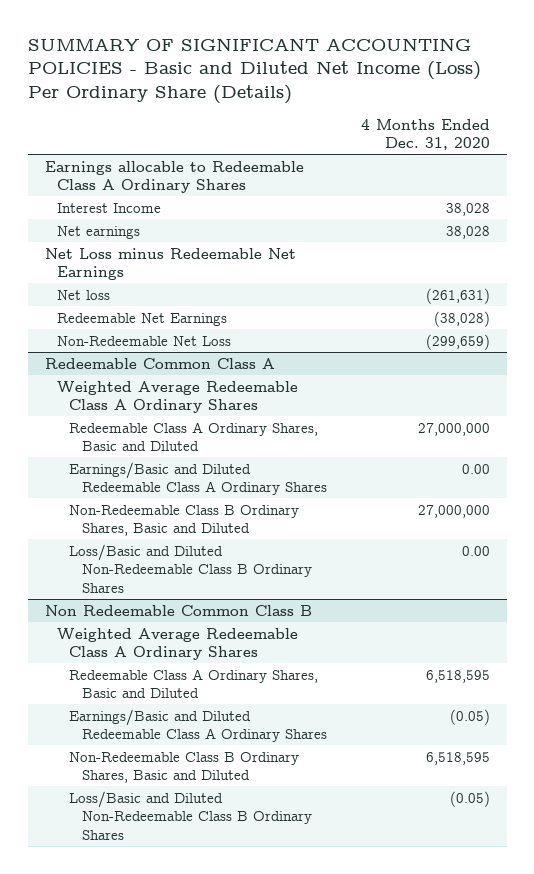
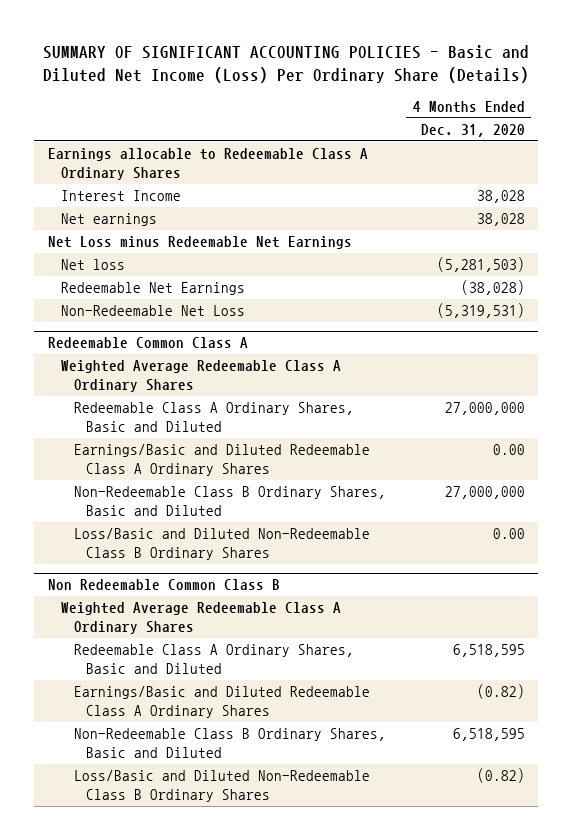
- Net loss | (261,631)
+ Net loss | (5,281,503)
- Non-Redeemable Net Loss | (299,659)
+ Non-Redeemable Net Loss | (5,319,531)
@ Non Redeemable Common Class B
- Earnings/Basic and Diluted Redeemable Class A Ordinary Shares | (0.05)
+ Earnings/Basic and Diluted Redeemable Class A Ordinary Shares | (0.82)
- Loss/Basic and Diluted Non-Redeemable Class B Ordinary Shares | (0.05)
+ Loss/Basic and Diluted Non-Redeemable Class B Ordinary Shares | (0.82)

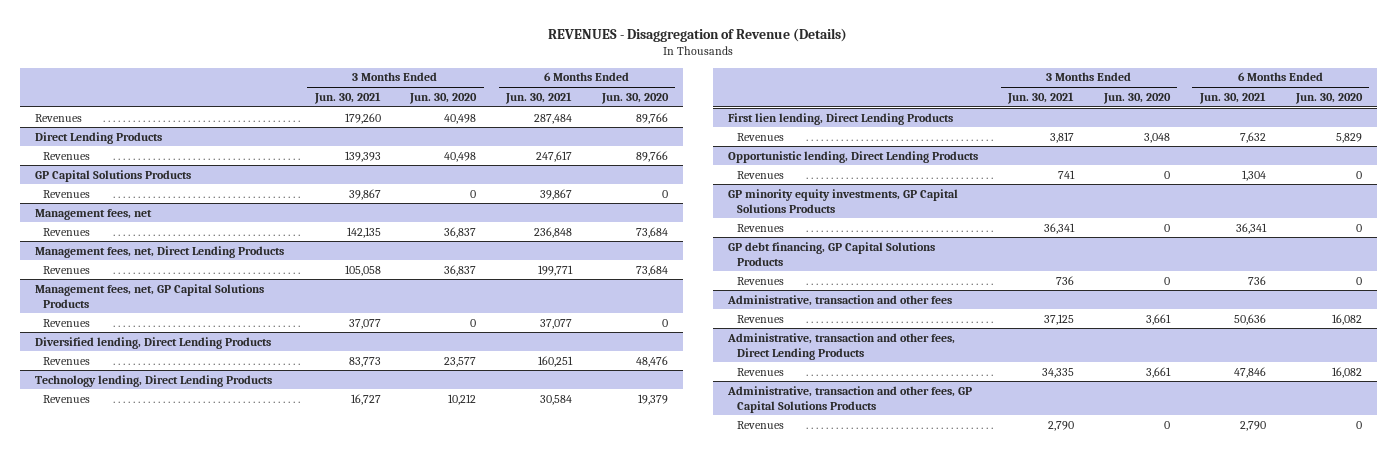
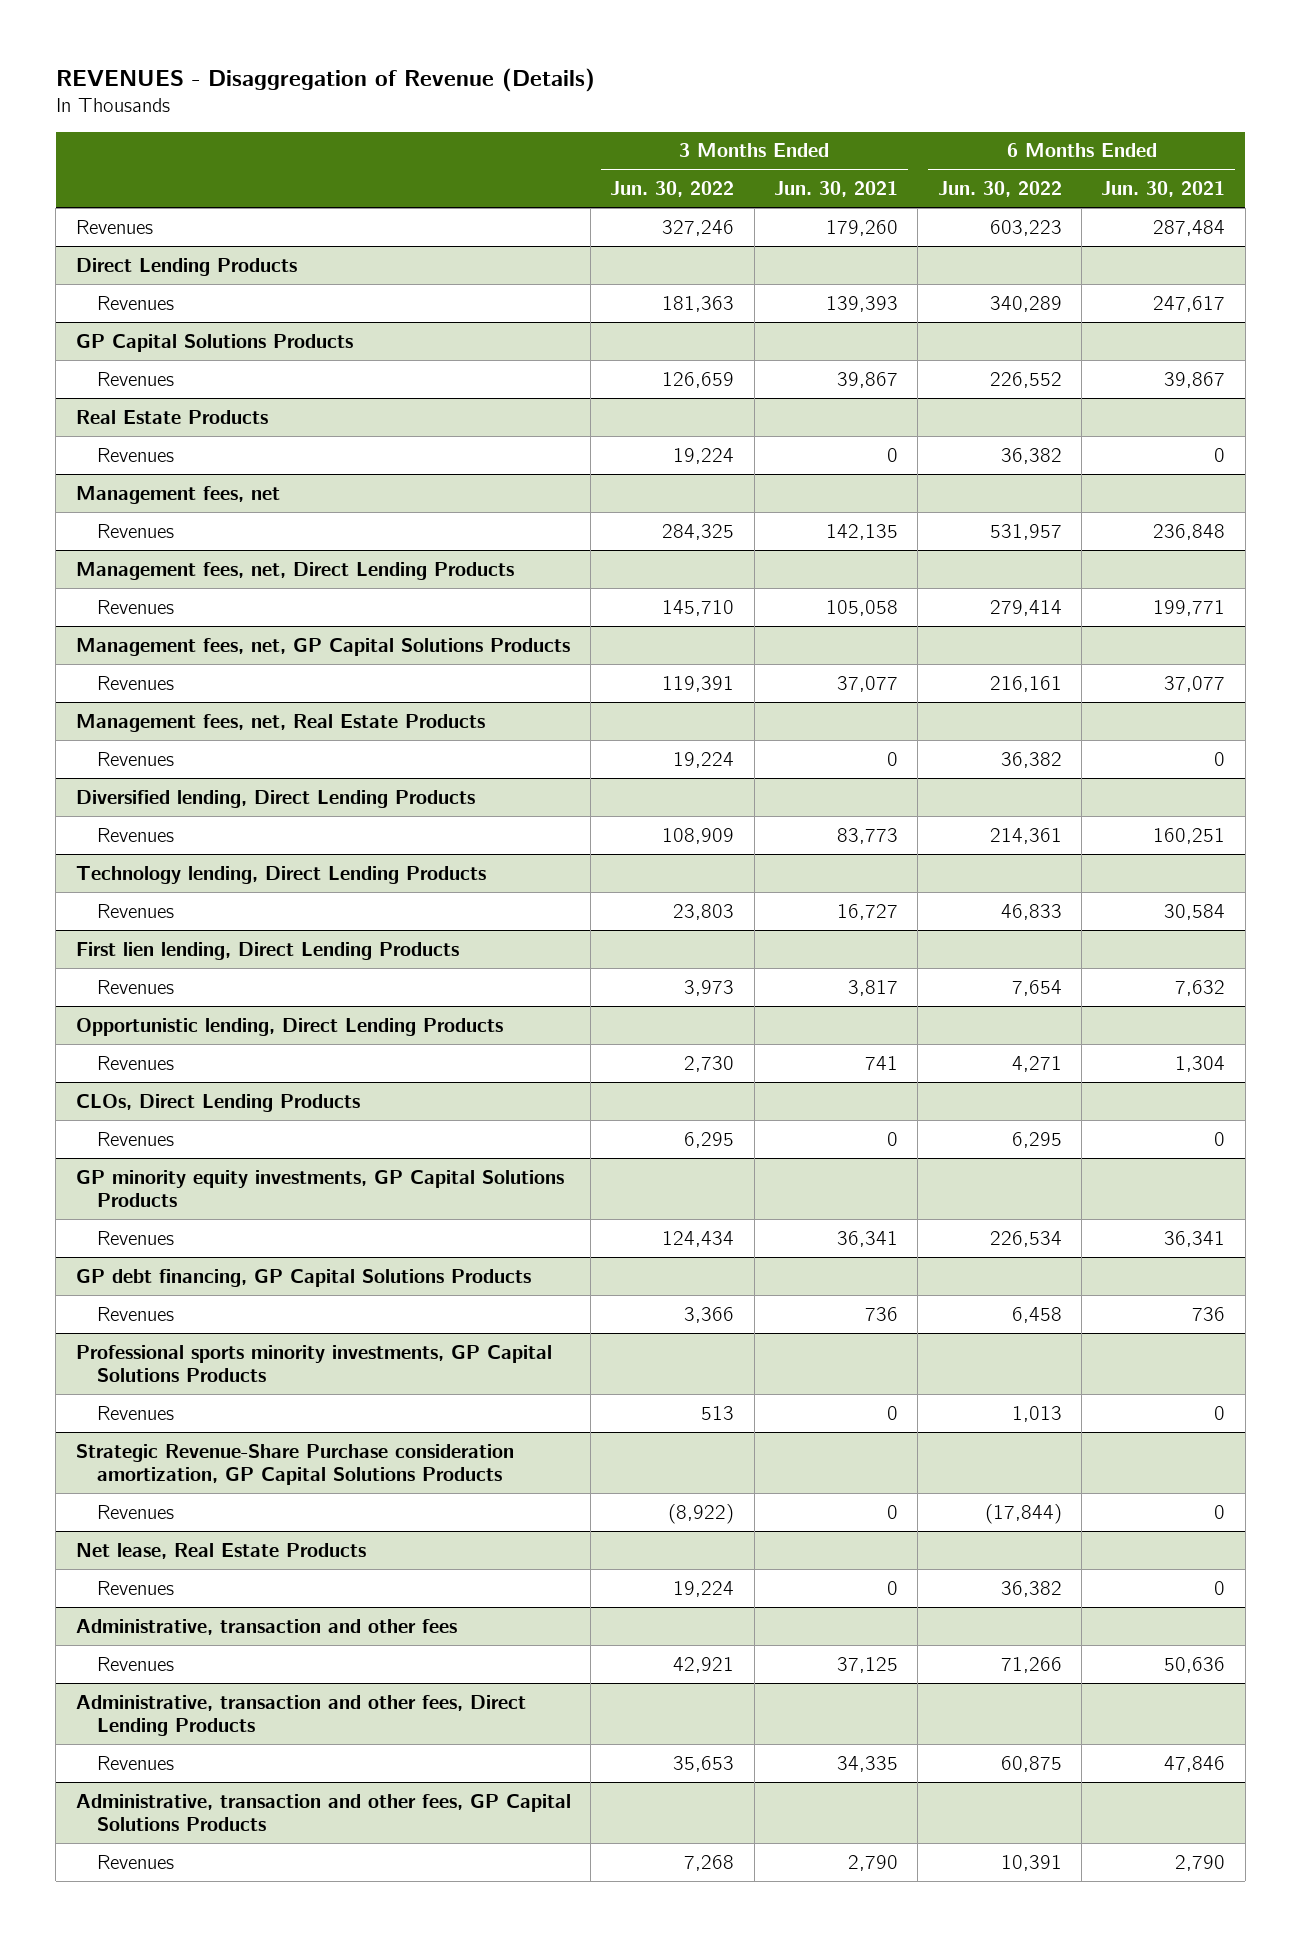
- | 3 Months Ended Jun. 30, 2021 | 3 Months Ended Jun. 30, 2020 | 6 Months Ended Jun. 30, 2021 | 6 Months Ended Jun. 30, 2020
+ | 3 Months Ended Jun. 30, 2022 | 3 Months Ended Jun. 30, 2021 | 6 Months Ended Jun. 30, 2022 | 6 Months Ended Jun. 30, 2021
+ Real Estate Products
+ Revenues | 19,224 | 0 | 36,382 | 0
+ Management fees, net, Real Estate Products
+ Revenues | 19,224 | 0 | 36,382 | 0
+ CLOs, Direct Lending Products
+ Revenues | 6,295 | 0 | 6,295 | 0
+ Professional sports minority investments, GP Capital Solutions Products
+ Revenues | 513 | 0 | 1,013 | 0
+ Strategic Revenue-Share Purchase consideration amortization, GP Capital Solutions Products
+ Revenues | (8,922) | 0 | (17,844) | 0
+ Net lease, Real Estate Products
+ Revenues | 19,224 | 0 | 36,382 | 0

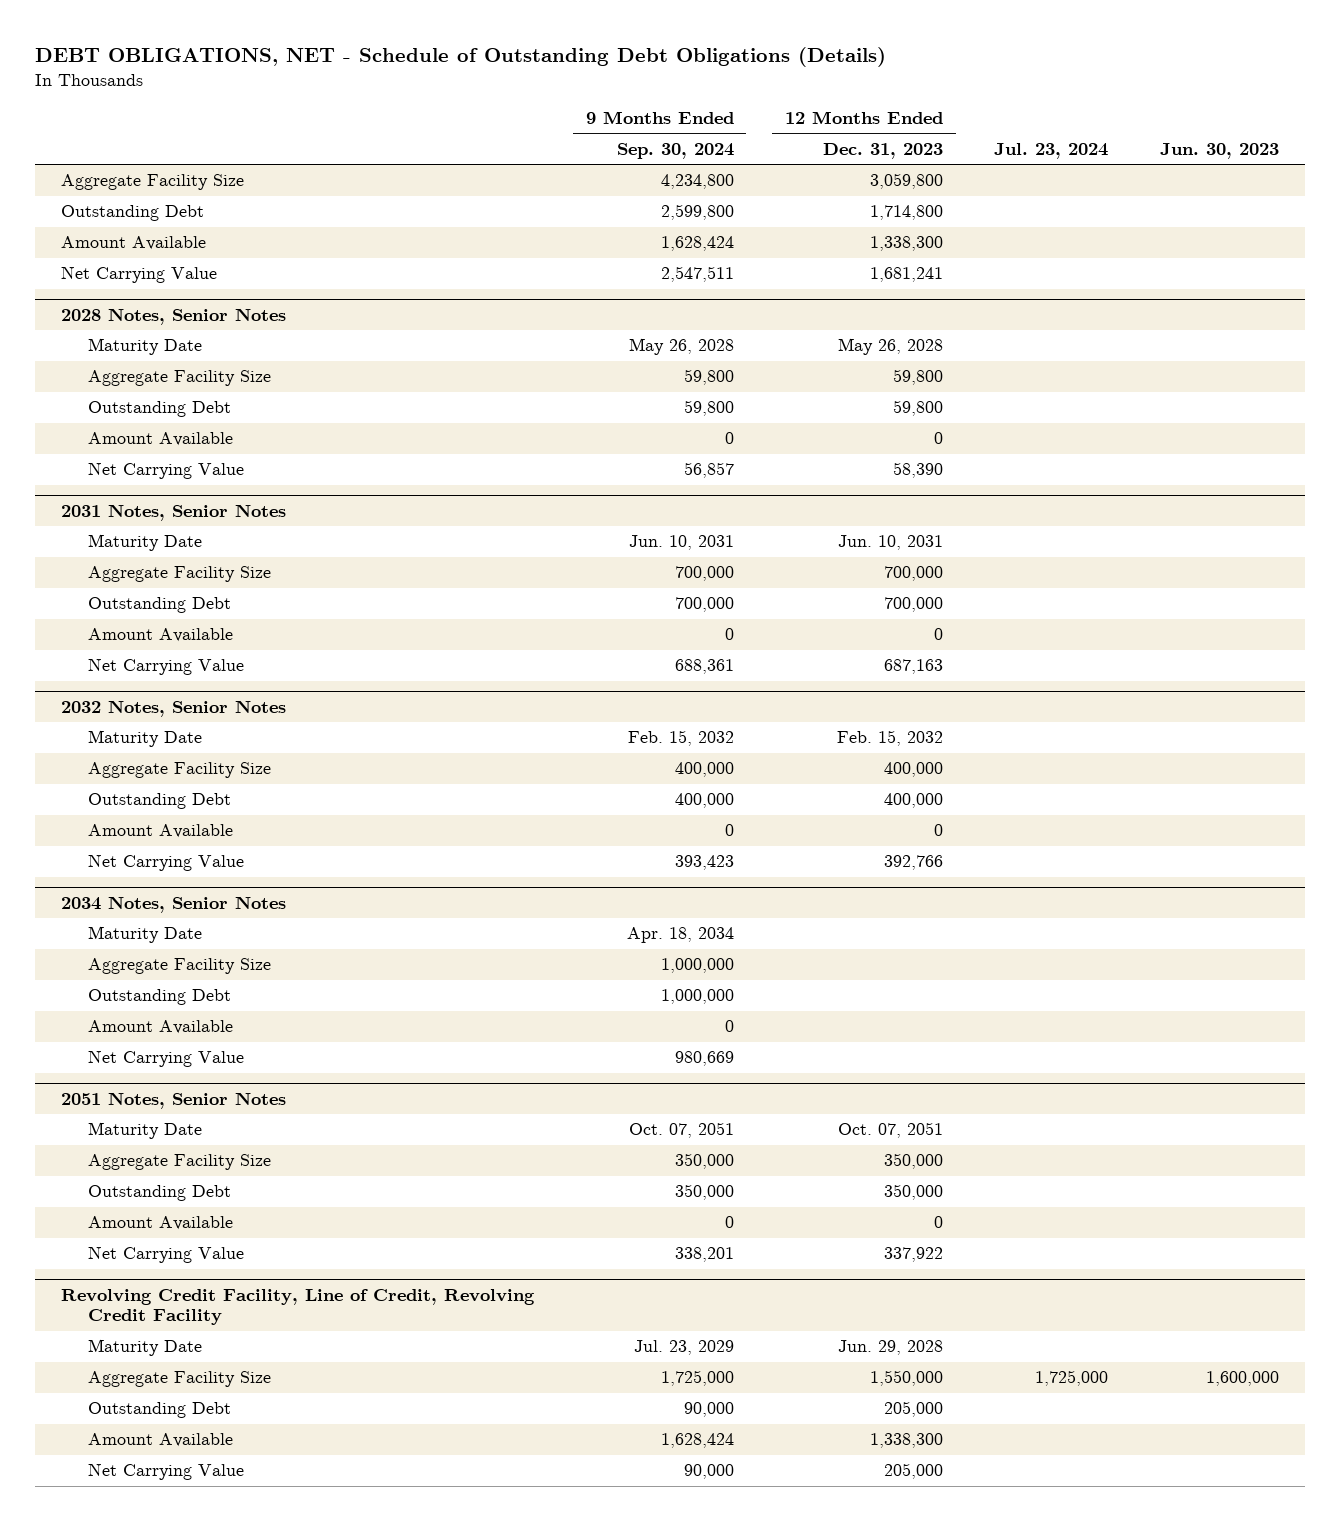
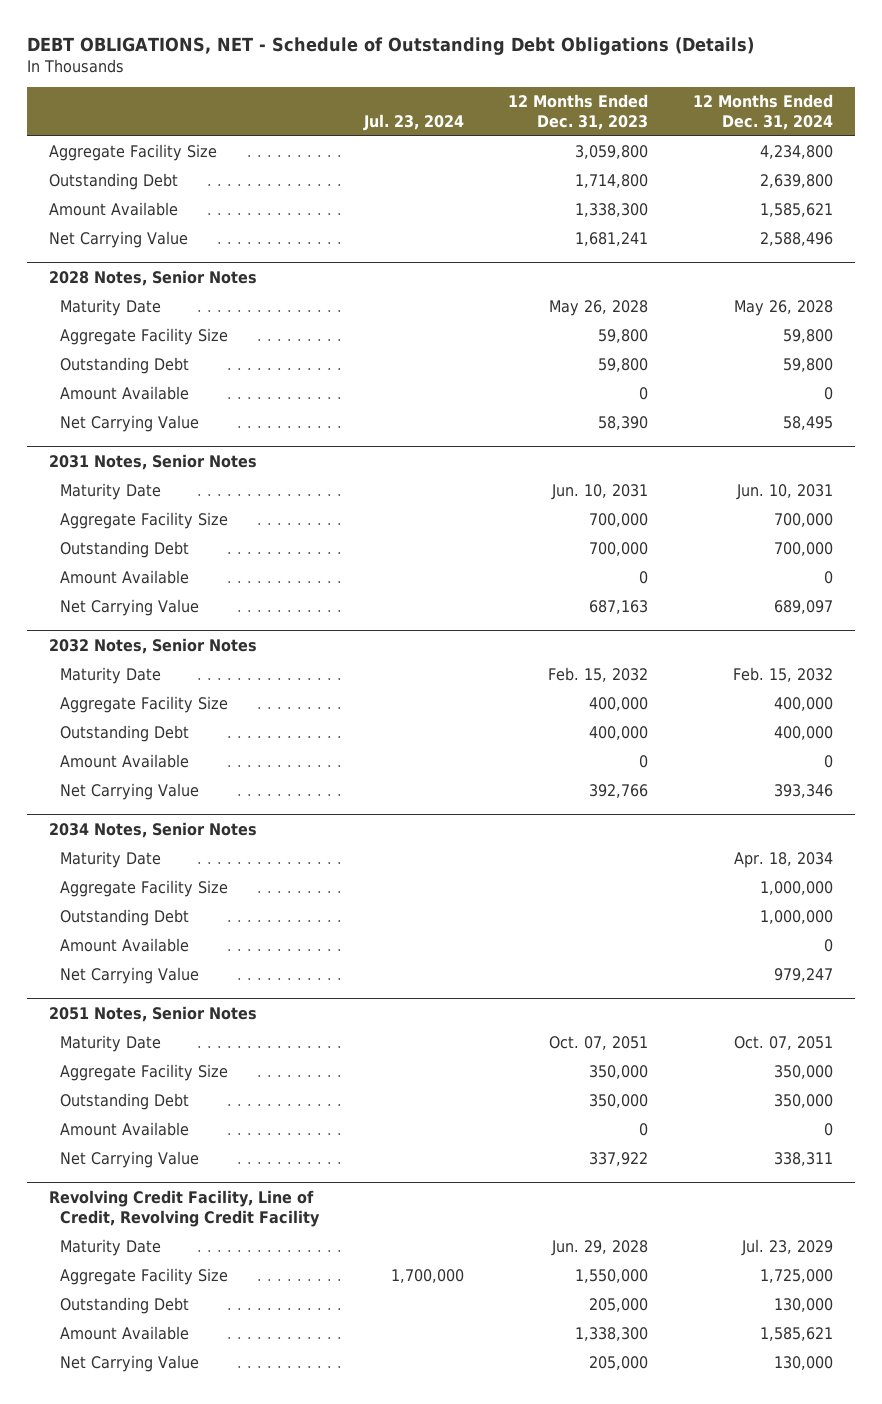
- | 9 Months Ended Sep. 30, 2024 | 12 Months Ended Dec. 31, 2023 | Jul. 23, 2024 | Jun. 30, 2023
+ | Jul. 23, 2024 | 12 Months Ended Dec. 31, 2023 | 12 Months Ended Dec. 31, 2024
@ Revolving Credit Facility, Line of Credit, Revolving Credit Facility
- Aggregate Facility Size | 1,725,000 | 1,550,000 | 1,725,000 | 1,600,000
+ Aggregate Facility Size | 1,700,000 | 1,550,000 | 1,725,000

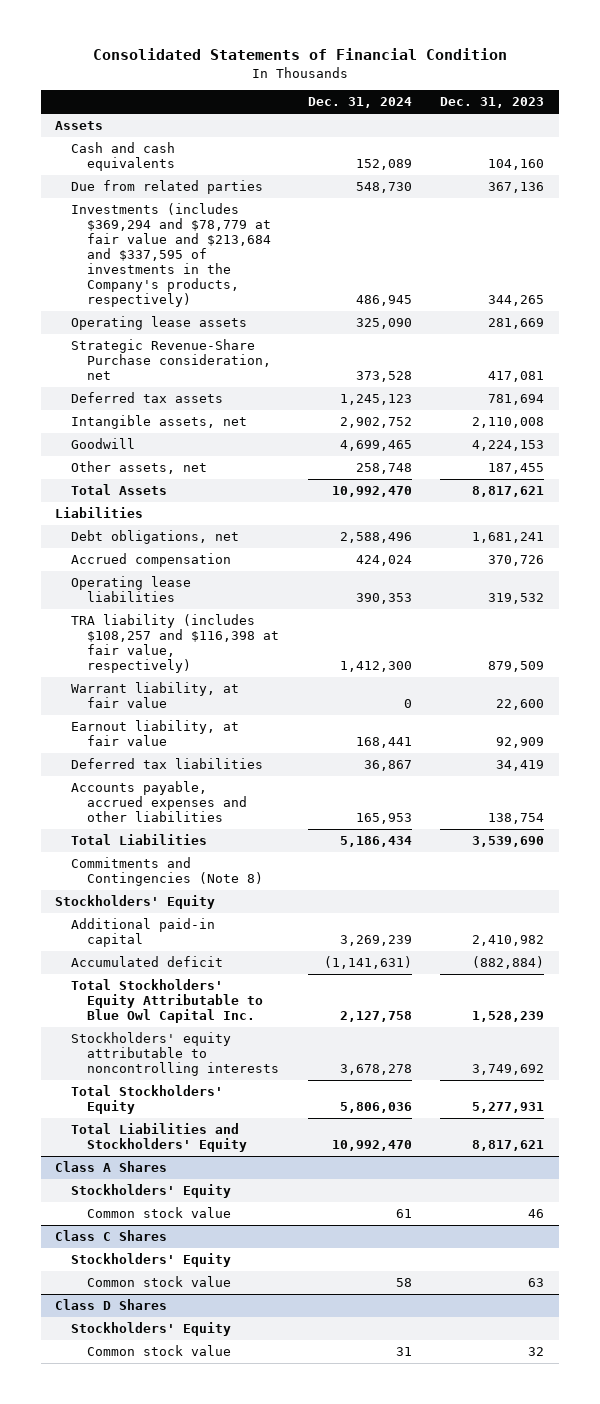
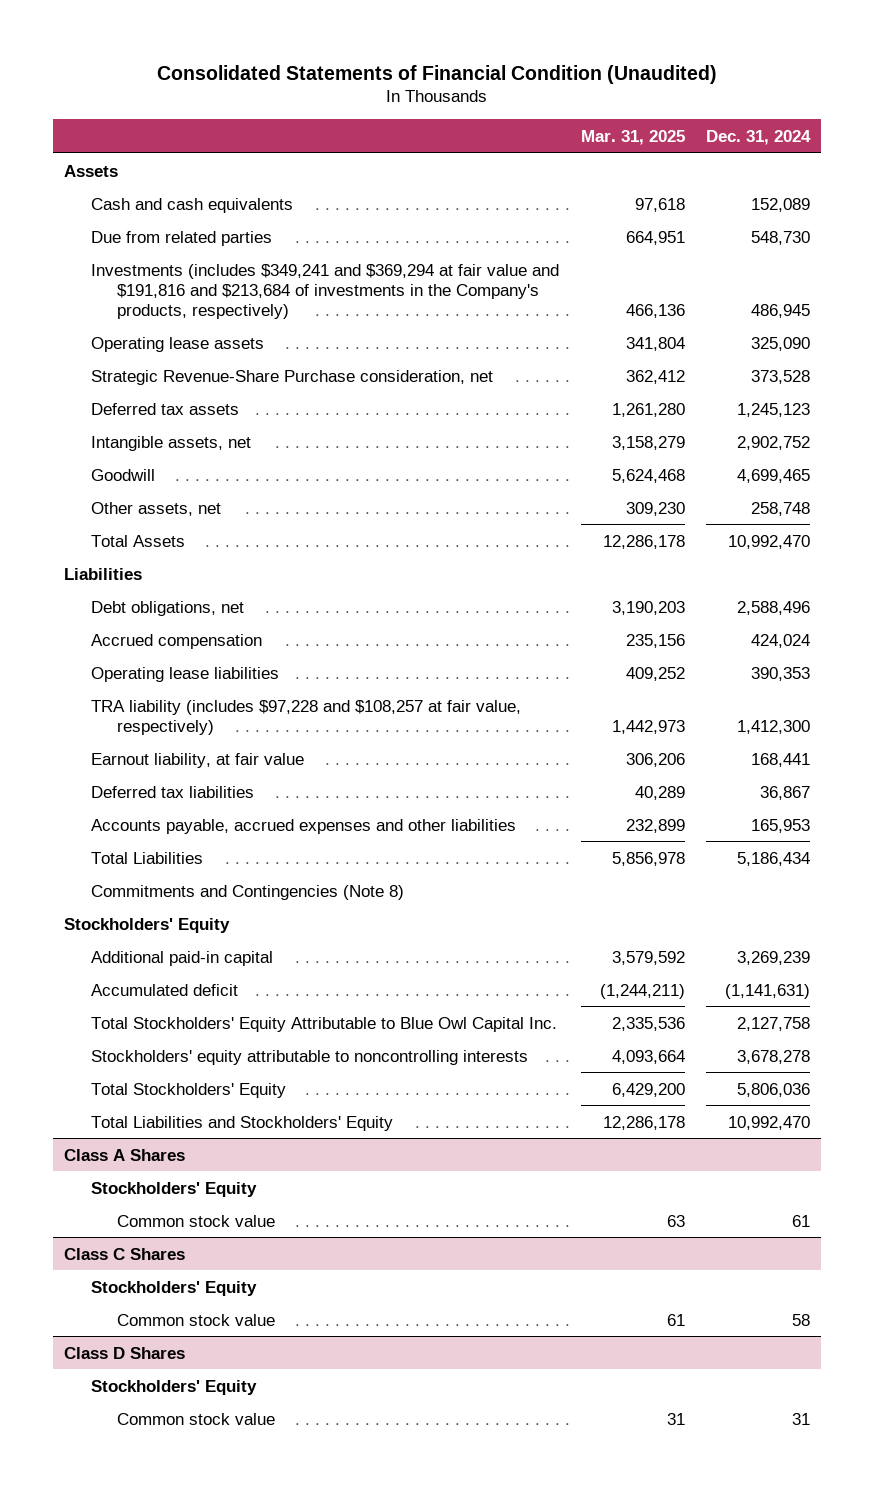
- Consolidated Statements of Financial Condition
+ Consolidated Statements of Financial Condition (Unaudited)
- | Dec. 31, 2024 | Dec. 31, 2023
+ | Mar. 31, 2025 | Dec. 31, 2024
- Investments (includes $369,294 and $78,779 at fair value and $213,684 and $337,595 of investments in the Company's products, respectively) | 486,945 | 344,265
+ Investments (includes $349,241 and $369,294 at fair value and $191,816 and $213,684 of investments in the Company's products, respectively) | 466,136 | 486,945
- TRA liability (includes $108,257 and $116,398 at fair value, respectively) | 1,412,300 | 879,509
- Warrant liability, at fair value | 0 | 22,600
+ TRA liability (includes $97,228 and $108,257 at fair value, respectively) | 1,442,973 | 1,412,300

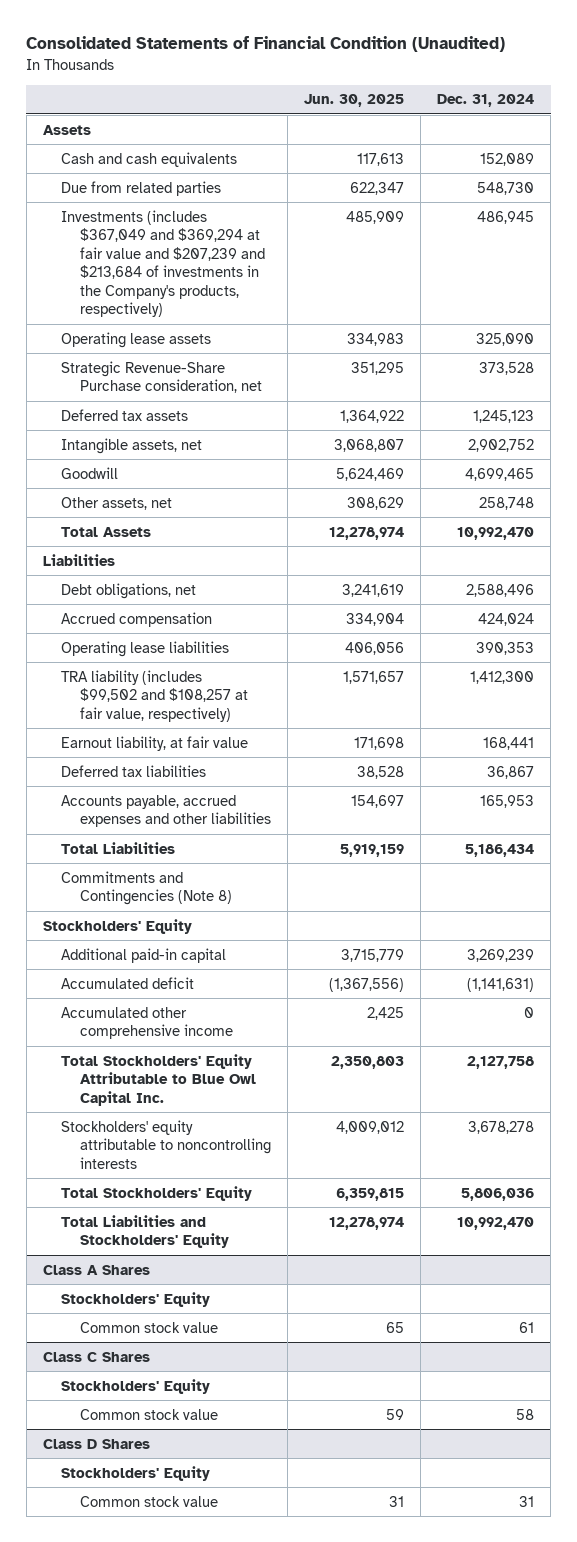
- | Mar. 31, 2025 | Dec. 31, 2024
+ | Jun. 30, 2025 | Dec. 31, 2024
- Investments (includes $349,241 and $369,294 at fair value and $191,816 and $213,684 of investments in the Company's products, respectively) | 466,136 | 486,945
+ Investments (includes $367,049 and $369,294 at fair value and $207,239 and $213,684 of investments in the Company's products, respectively) | 485,909 | 486,945
- TRA liability (includes $97,228 and $108,257 at fair value, respectively) | 1,442,973 | 1,412,300
+ TRA liability (includes $99,502 and $108,257 at fair value, respectively) | 1,571,657 | 1,412,300
+ Accumulated other comprehensive income | 2,425 | 0

